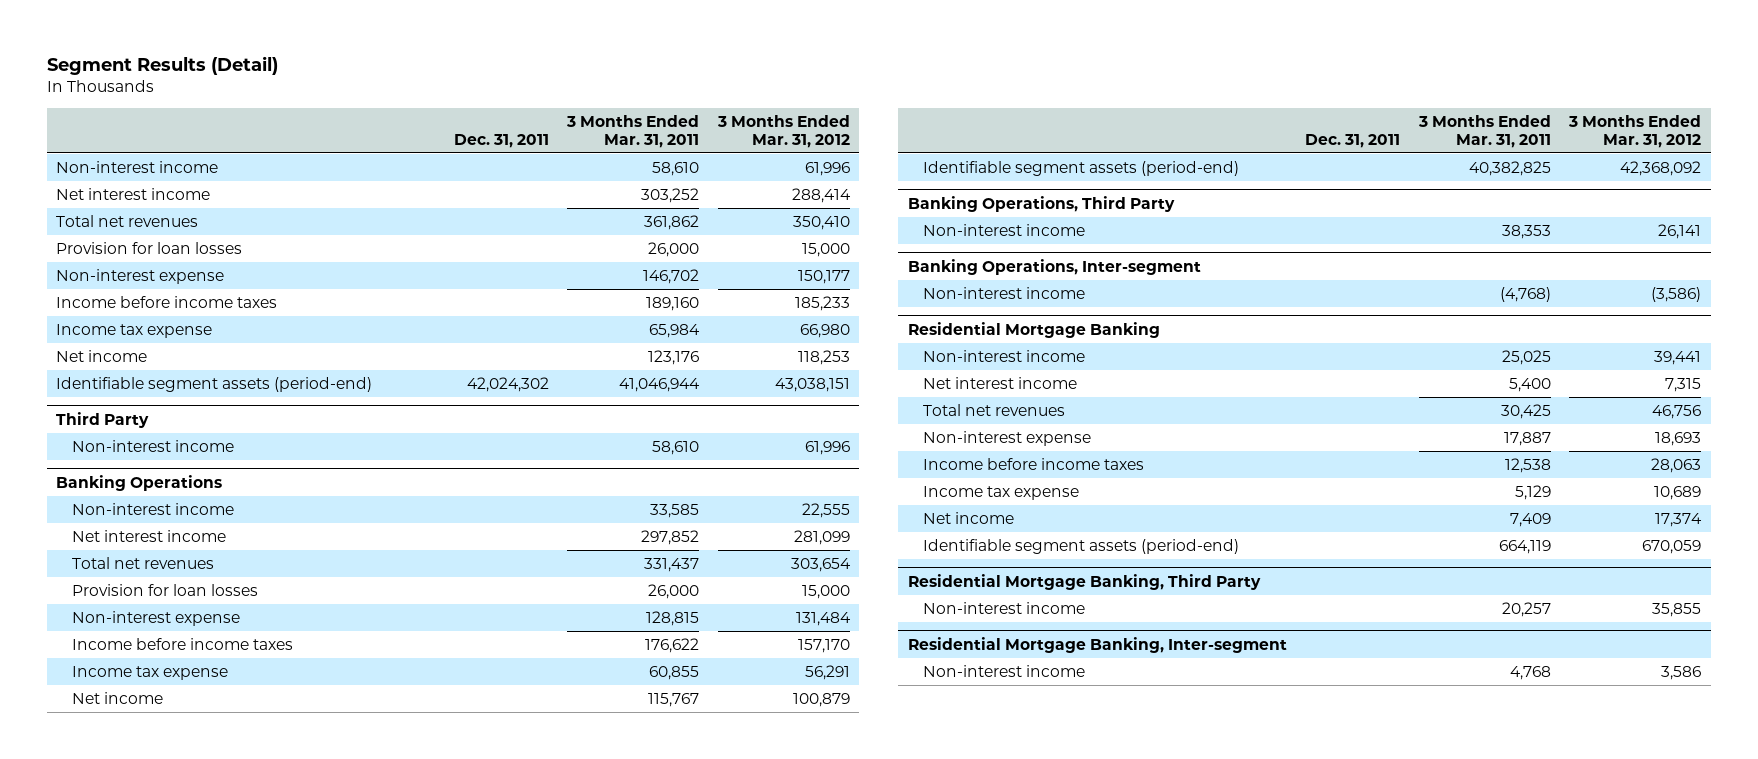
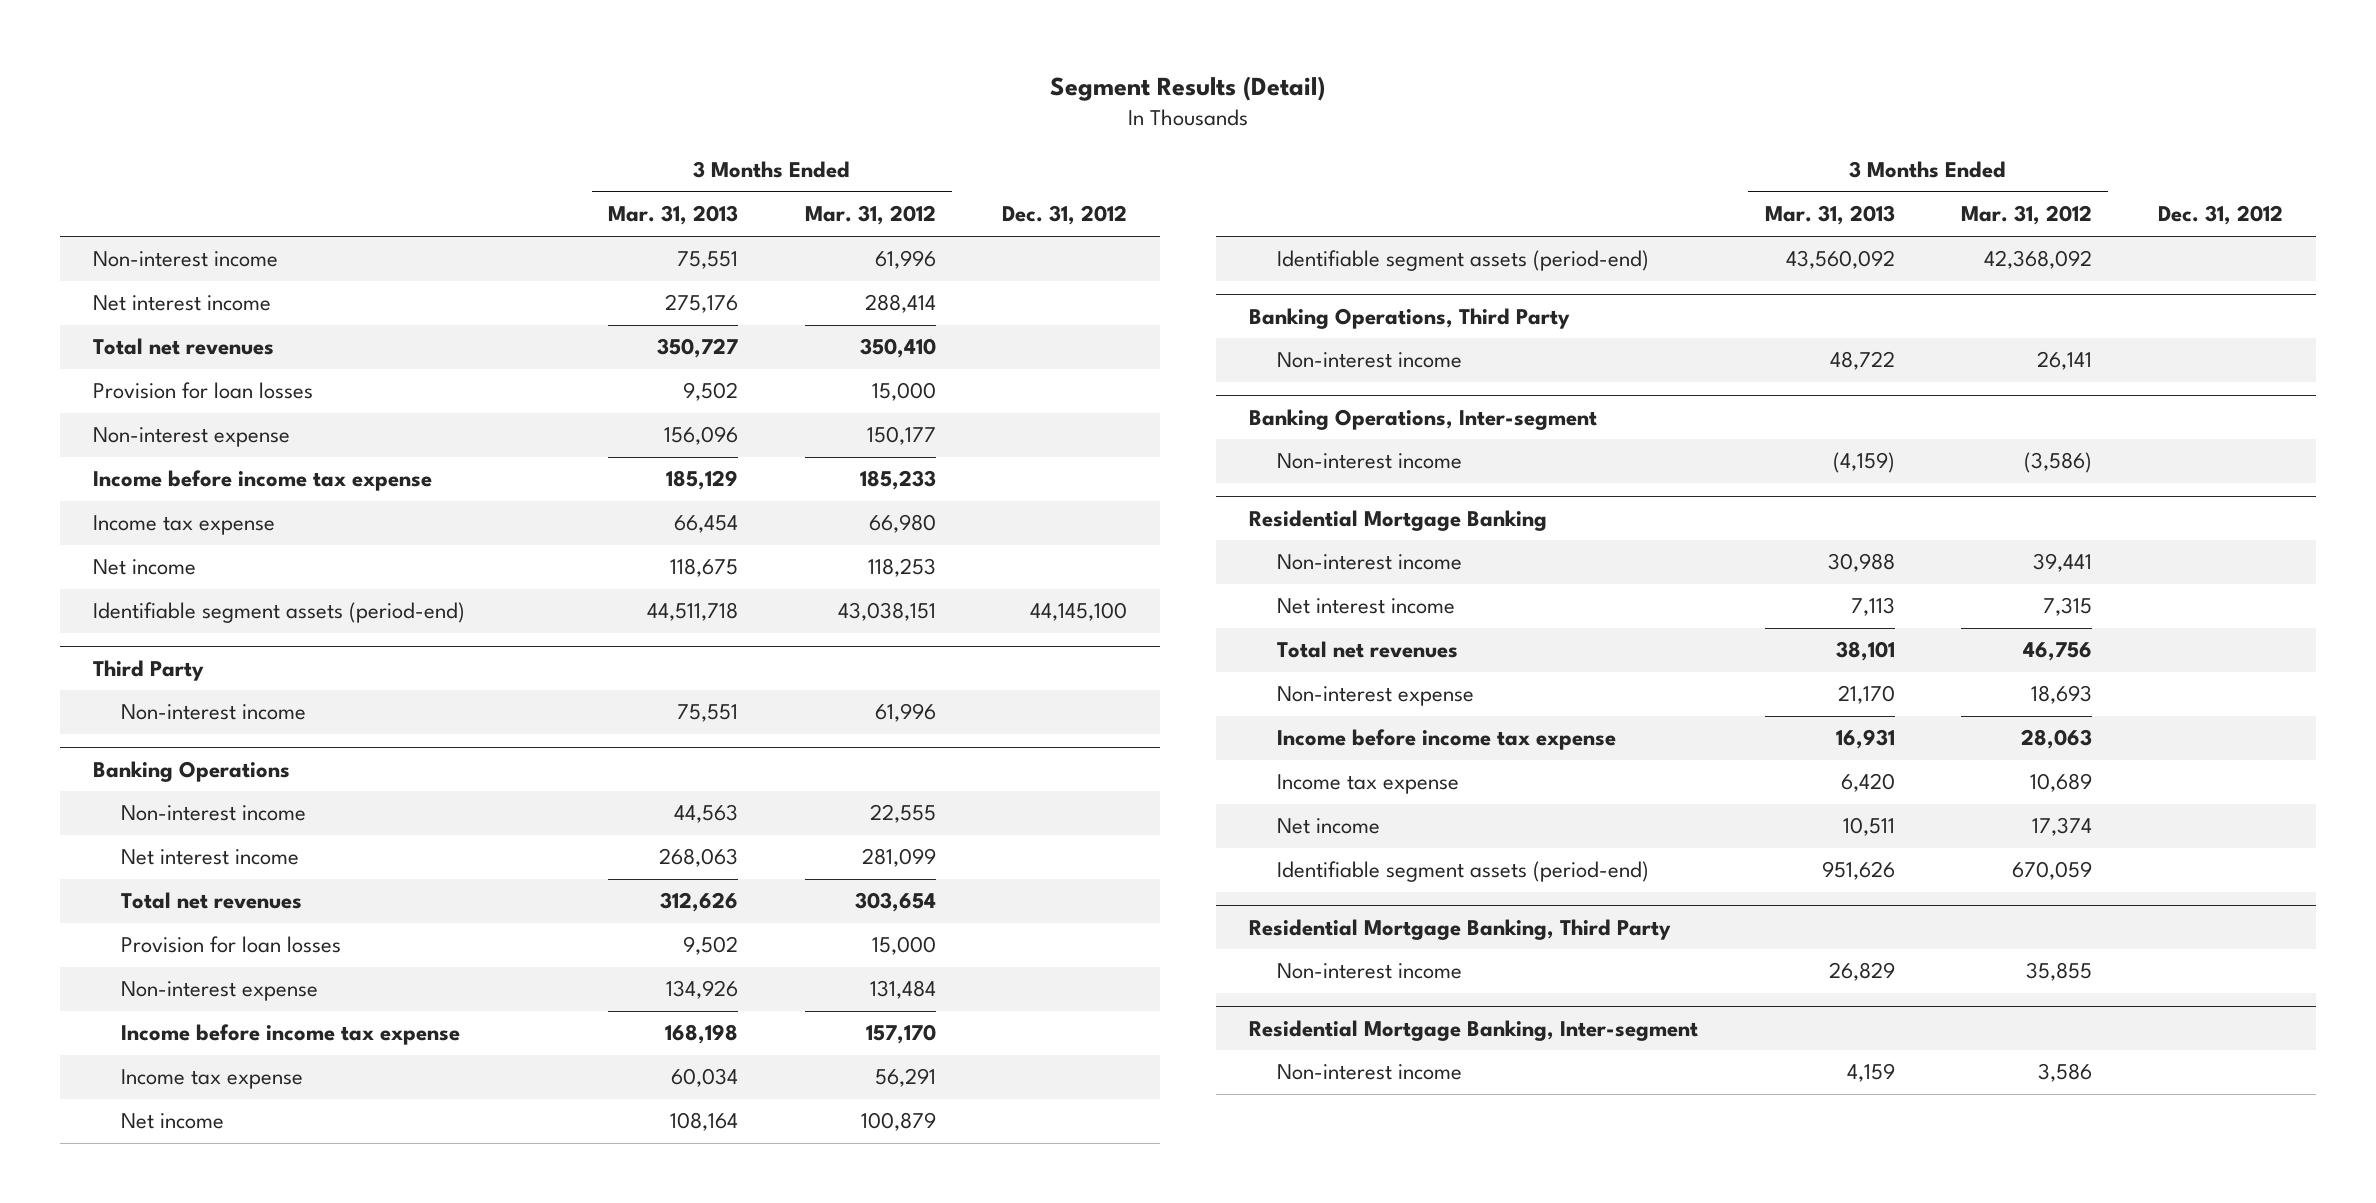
- | Dec. 31, 2011 | 3 Months Ended Mar. 31, 2011 | 3 Months Ended Mar. 31, 2012
+ | 3 Months Ended Mar. 31, 2013 | 3 Months Ended Mar. 31, 2012 | Dec. 31, 2012
- Income before income taxes | | 189,160 | 185,233
+ Income before income tax expense | 185,129 | 185,233 |
@ Banking Operations
- Income before income taxes | | 176,622 | 157,170
+ Income before income tax expense | 168,198 | 157,170 |
@ Residential Mortgage Banking
- Income before income taxes | | 12,538 | 28,063
+ Income before income tax expense | 16,931 | 28,063 |

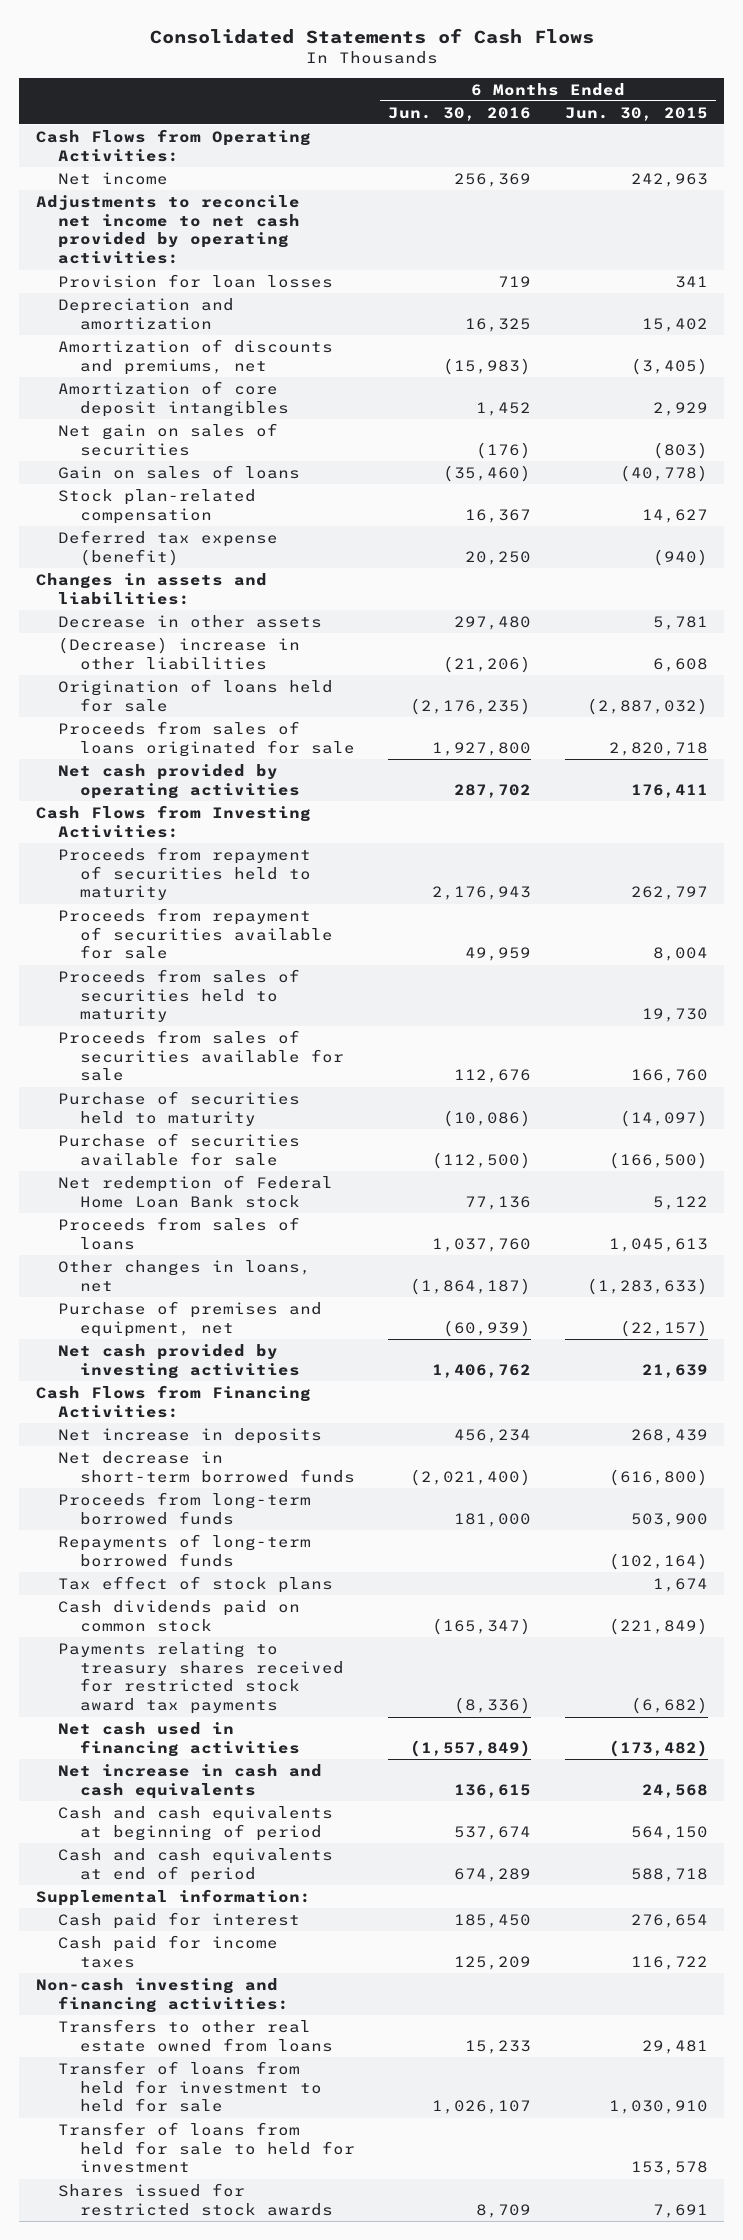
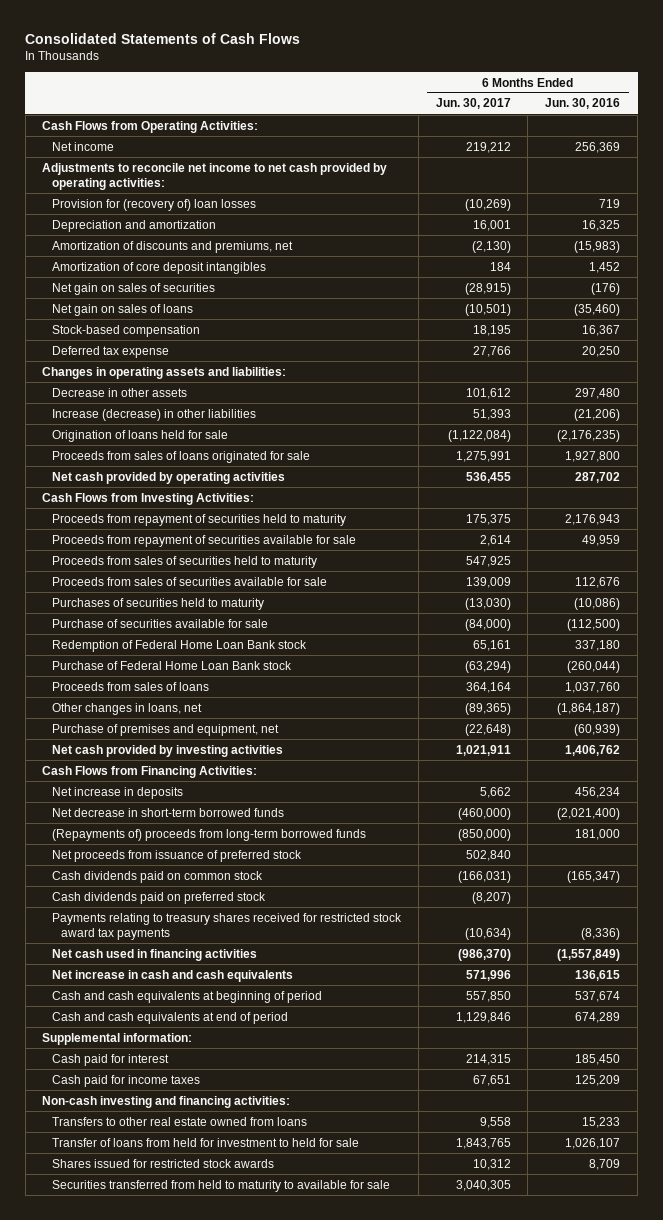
- | 6 Months Ended Jun. 30, 2016 | 6 Months Ended Jun. 30, 2015
+ | 6 Months Ended Jun. 30, 2017 | 6 Months Ended Jun. 30, 2016
- Provision for loan losses | 719 | 341
+ Provision for (recovery of) loan losses | (10,269) | 719
- Gain on sales of loans | (35,460) | (40,778)
- Stock plan-related compensation | 16,367 | 14,627
- Deferred tax expense (benefit) | 20,250 | (940)
- Changes in assets and liabilities:
+ Net gain on sales of loans | (10,501) | (35,460)
+ Stock-based compensation | 18,195 | 16,367
+ Deferred tax expense | 27,766 | 20,250
+ Changes in operating assets and liabilities:
- (Decrease) increase in other liabilities | (21,206) | 6,608
+ Increase (decrease) in other liabilities | 51,393 | (21,206)
- Purchase of securities held to maturity | (10,086) | (14,097)
+ Purchases of securities held to maturity | (13,030) | (10,086)
- Net redemption of Federal Home Loan Bank stock | 77,136 | 5,122
+ Redemption of Federal Home Loan Bank stock | 65,161 | 337,180
+ Purchase of Federal Home Loan Bank stock | (63,294) | (260,044)
- Proceeds from long-term borrowed funds | 181,000 | 503,900
- Repayments of long-term borrowed funds | | (102,164)
- Tax effect of stock plans | | 1,674
+ (Repayments of) proceeds from long-term borrowed funds | (850,000) | 181,000
+ Net proceeds from issuance of preferred stock | 502,840 |
+ Cash dividends paid on preferred stock | (8,207) |
- Transfer of loans from held for sale to held for investment | | 153,578
+ Securities transferred from held to maturity to available for sale | 3,040,305 |

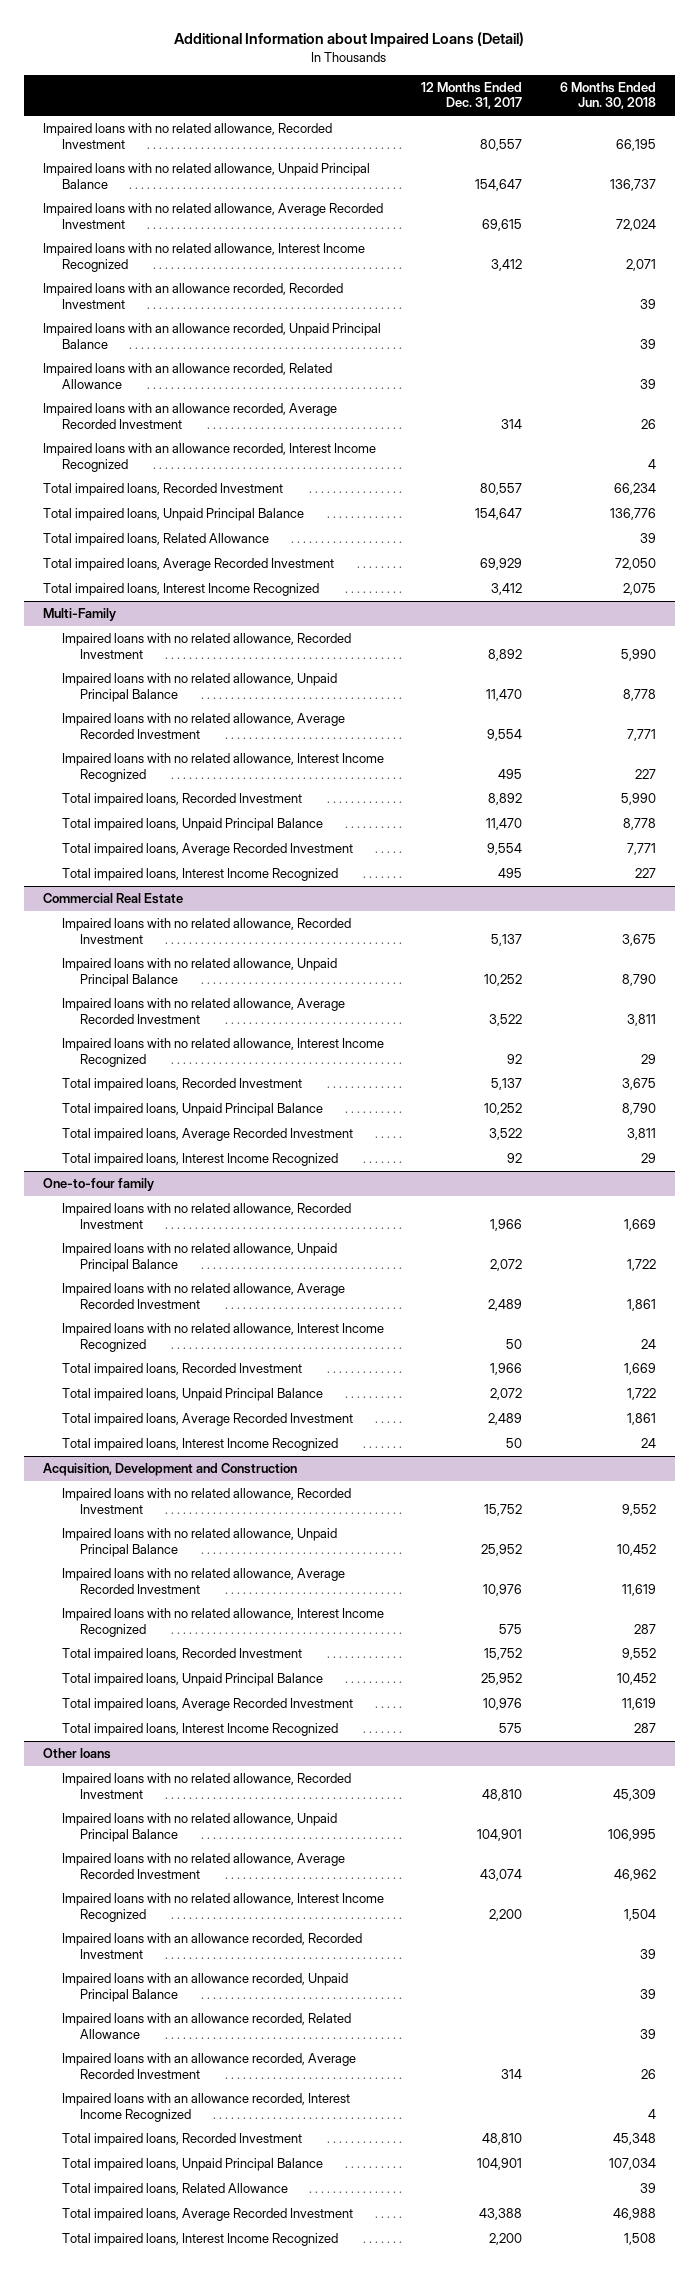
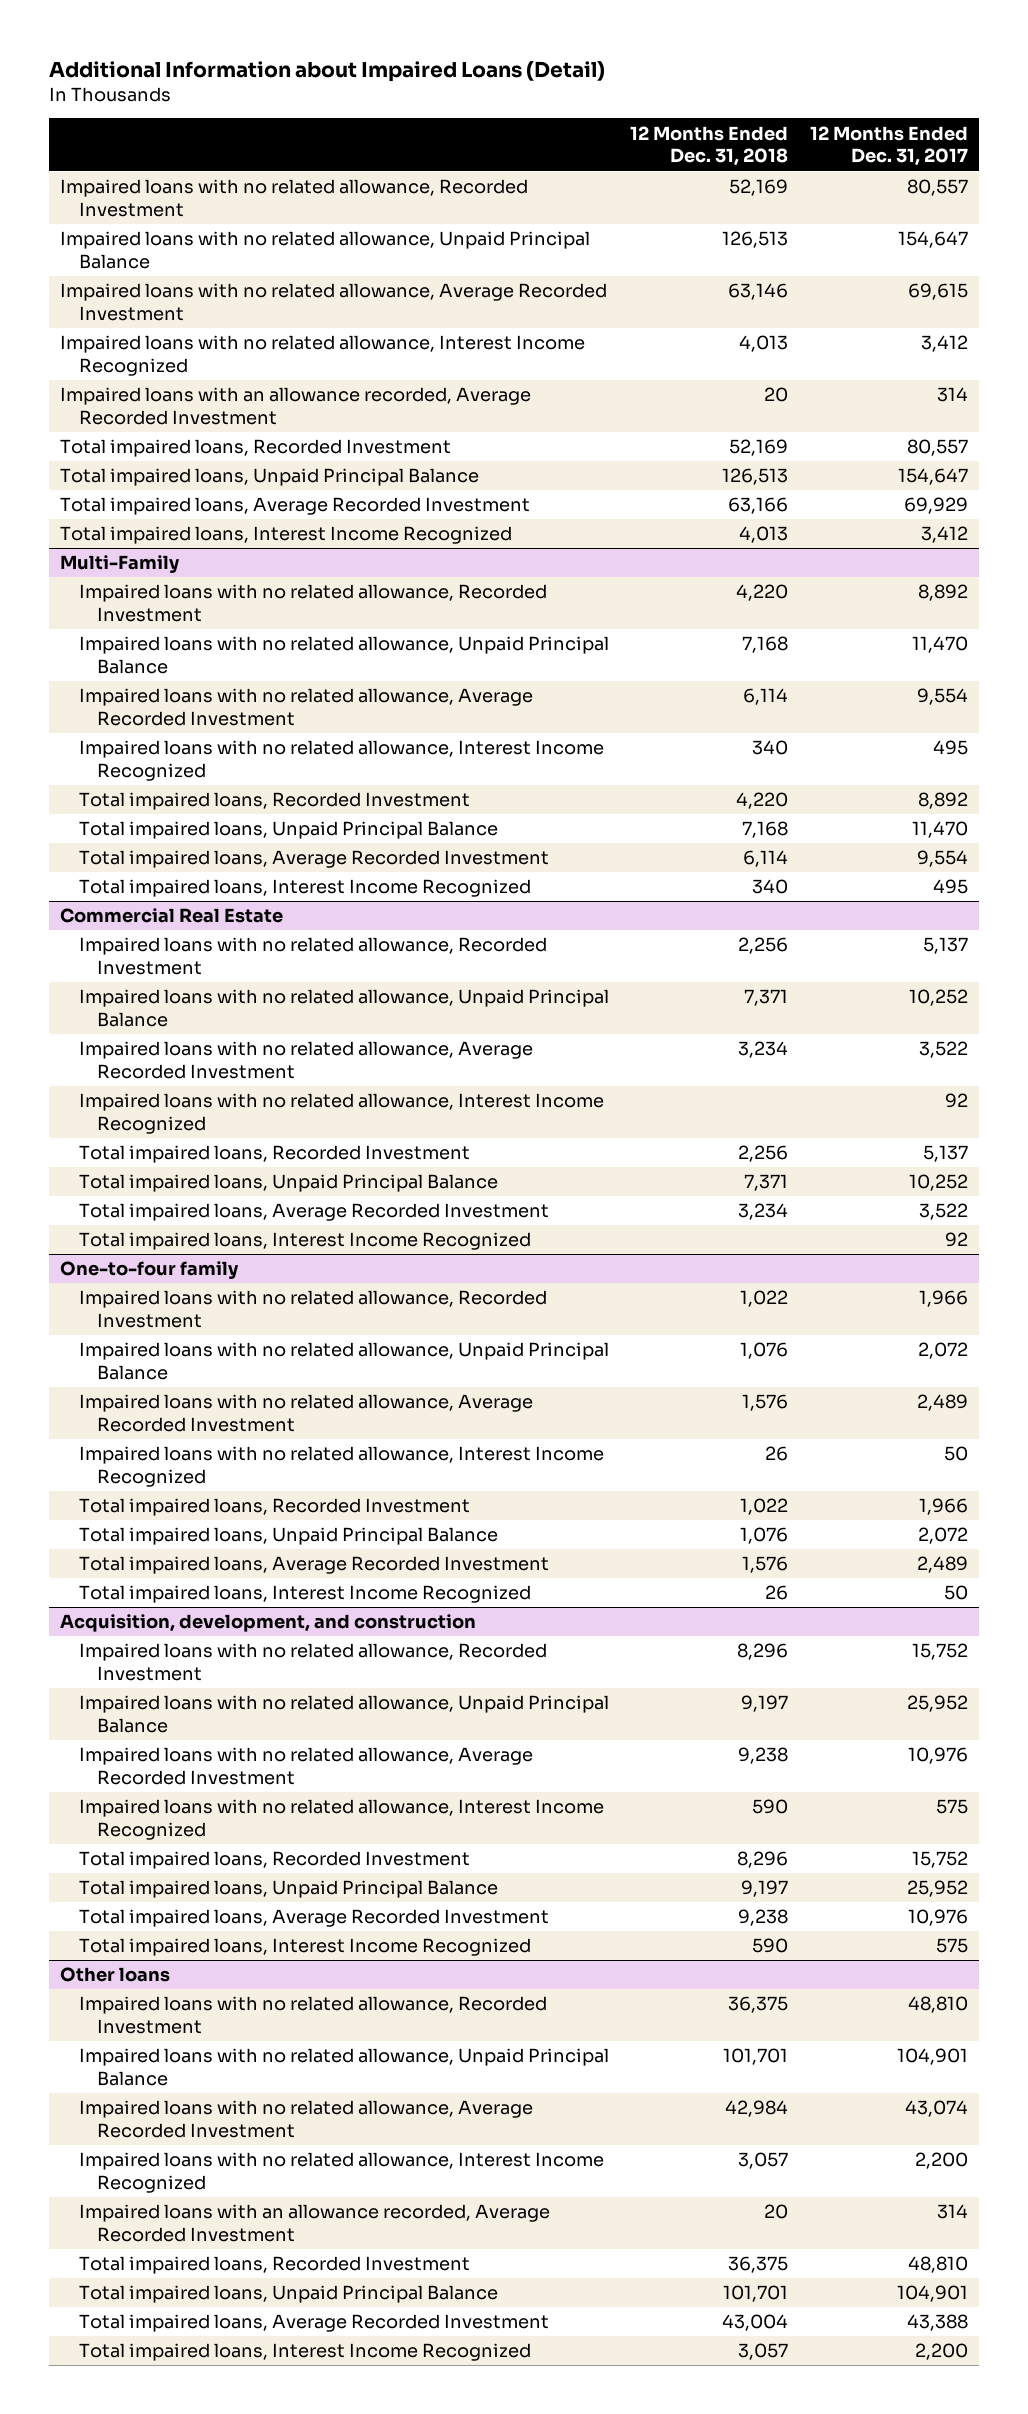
- | 12 Months Ended Dec. 31, 2017 | 6 Months Ended Jun. 30, 2018
+ | 12 Months Ended Dec. 31, 2018 | 12 Months Ended Dec. 31, 2017
- Impaired loans with an allowance recorded, Recorded Investment | | 39
- Impaired loans with an allowance recorded, Unpaid Principal Balance | | 39
- Impaired loans with an allowance recorded, Related Allowance | | 39
- Impaired loans with an allowance recorded, Interest Income Recognized | | 4
- Total impaired loans, Related Allowance | | 39
- Acquisition, Development and Construction
+ Acquisition, development, and construction
@ Other loans
- Impaired loans with an allowance recorded, Recorded Investment | | 39
- Impaired loans with an allowance recorded, Unpaid Principal Balance | | 39
- Impaired loans with an allowance recorded, Related Allowance | | 39
- Impaired loans with an allowance recorded, Interest Income Recognized | | 4
- Total impaired loans, Related Allowance | | 39

